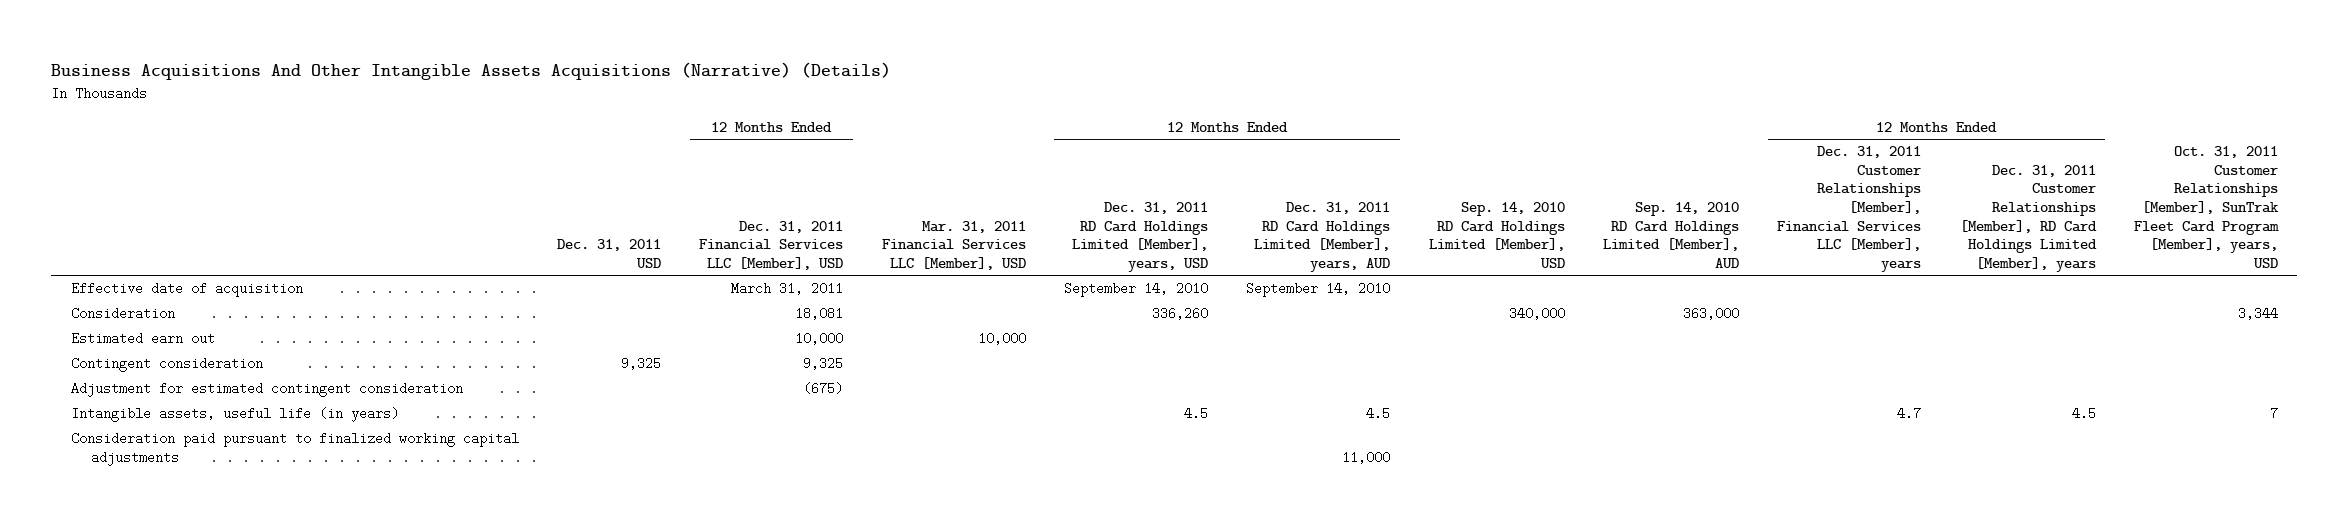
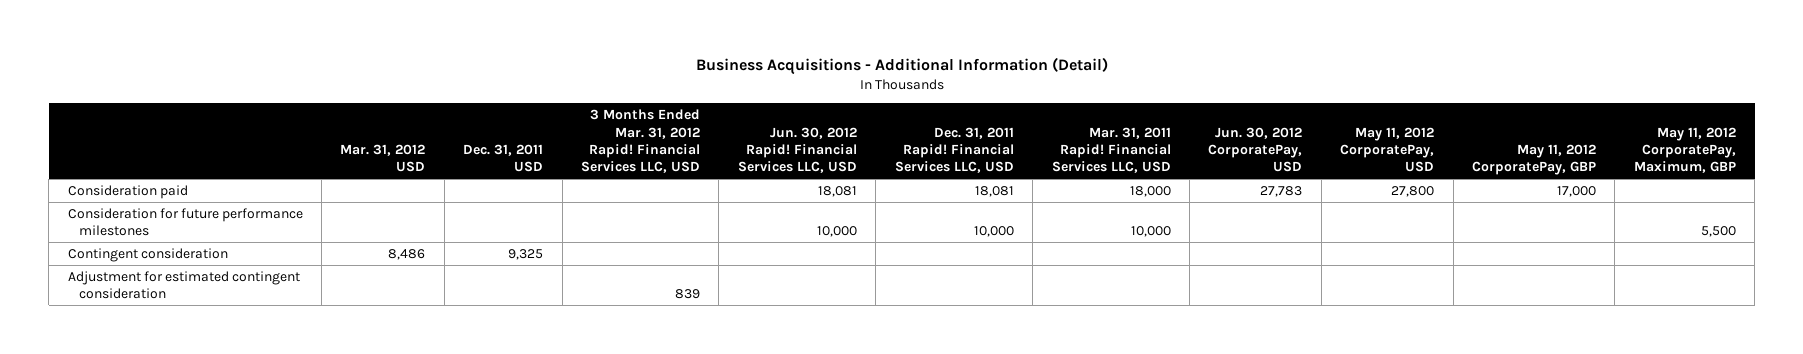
- Business Acquisitions And Other Intangible Assets Acquisitions (Narrative) (Details)
+ Business Acquisitions - Additional Information (Detail)
- | Dec. 31, 2011 USD | 12 Months Ended Dec. 31, 2011 Financial Services LLC [Member], USD | Mar. 31, 2011 Financial Services LLC [Member], USD | 12 Months Ended Dec. 31, 2011 RD Card Holdings Limited [Member], years, USD | 12 Months Ended Dec. 31, 2011 RD Card Holdings Limited [Member], years, AUD | Sep. 14, 2010 RD Card Holdings Limited [Member], USD | Sep. 14, 2010 RD Card Holdings Limited [Member], AUD | 12 Months Ended Dec. 31, 2011 Customer Relationships [Member], Financial Services LLC [Member], years | 12 Months Ended Dec. 31, 2011 Customer Relationships [Member], RD Card Holdings Limited [Member], years | Oct. 31, 2011 Customer Relationships [Member], SunTrak Fleet Card Program [Member], years, USD
+ | Mar. 31, 2012 USD | Dec. 31, 2011 USD | 3 Months Ended Mar. 31, 2012 Rapid! Financial Services LLC, USD | Jun. 30, 2012 Rapid! Financial Services LLC, USD | Dec. 31, 2011 Rapid! Financial Services LLC, USD | Mar. 31, 2011 Rapid! Financial Services LLC, USD | Jun. 30, 2012 CorporatePay, USD | May 11, 2012 CorporatePay, USD | May 11, 2012 CorporatePay, GBP | May 11, 2012 CorporatePay, Maximum, GBP
- Effective date of acquisition | | March 31, 2011 | | September 14, 2010 | September 14, 2010 | | | | |
- Consideration | | 18,081 | | 336,260 | | 340,000 | 363,000 | | | 3,344
- Estimated earn out | | 10,000 | 10,000 | | | | | | |
+ Consideration paid | | | | 18,081 | 18,081 | 18,000 | 27,783 | 27,800 | 17,000 |
+ Consideration for future performance milestones | | | | 10,000 | 10,000 | 10,000 | | | | 5,500
- Intangible assets, useful life (in years) | | | | 4.5 | 4.5 | | | 4.7 | 4.5 | 7
- Consideration paid pursuant to finalized working capital adjustments | | | | | 11,000 | | | | |

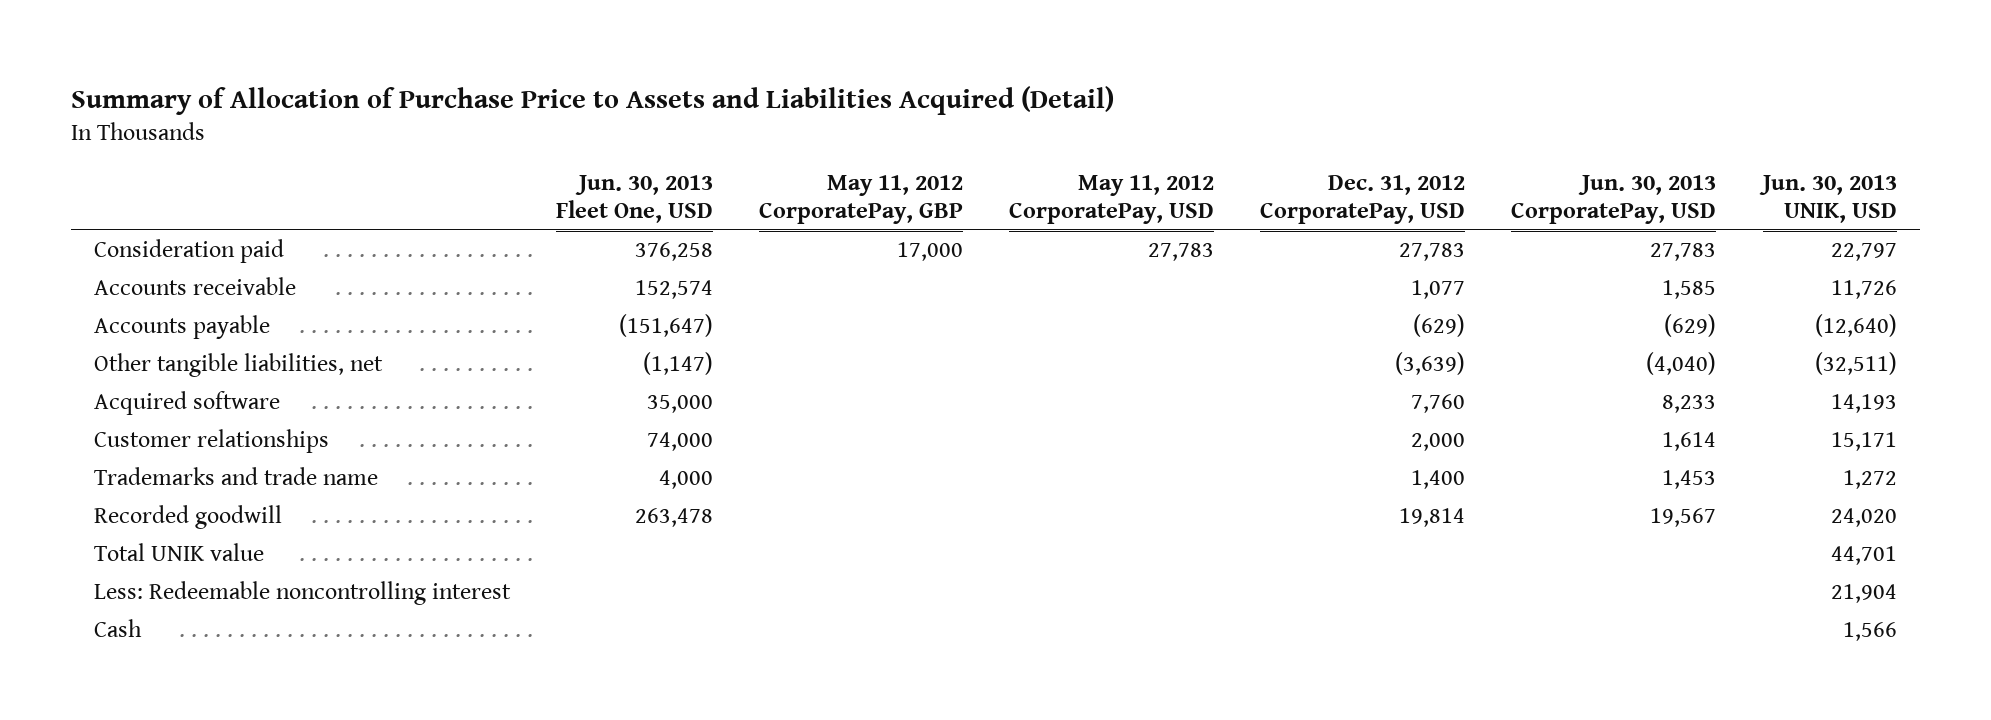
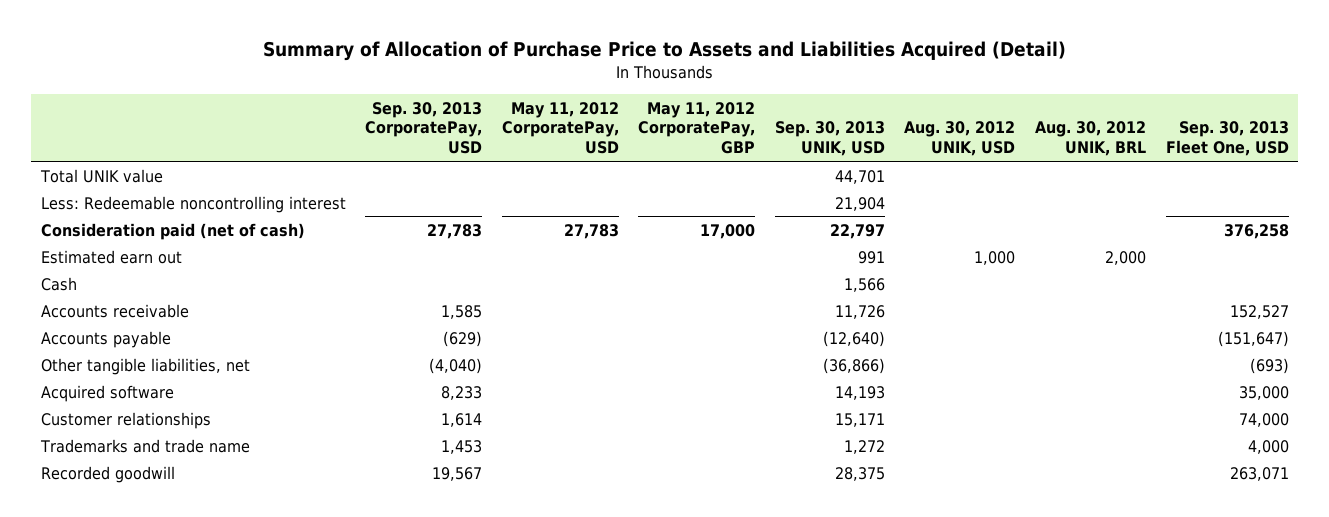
- | Jun. 30, 2013 Fleet One, USD | May 11, 2012 CorporatePay, GBP | May 11, 2012 CorporatePay, USD | Dec. 31, 2012 CorporatePay, USD | Jun. 30, 2013 CorporatePay, USD | Jun. 30, 2013 UNIK, USD
+ | Sep. 30, 2013 CorporatePay, USD | May 11, 2012 CorporatePay, USD | May 11, 2012 CorporatePay, GBP | Sep. 30, 2013 UNIK, USD | Aug. 30, 2012 UNIK, USD | Aug. 30, 2012 UNIK, BRL | Sep. 30, 2013 Fleet One, USD
- Consideration paid | 376,258 | 17,000 | 27,783 | 27,783 | 27,783 | 22,797
moved up: Total UNIK value | | | | 44,701 | | |
moved up: Less: Redeemable noncontrolling interest | | | | 21,904 | | |
+ Consideration paid (net of cash) | 27,783 | 27,783 | 17,000 | 22,797 | | | 376,258
+ Estimated earn out | | | | 991 | 1,000 | 2,000 |
moved up: Cash | | | | 1,566 | | |

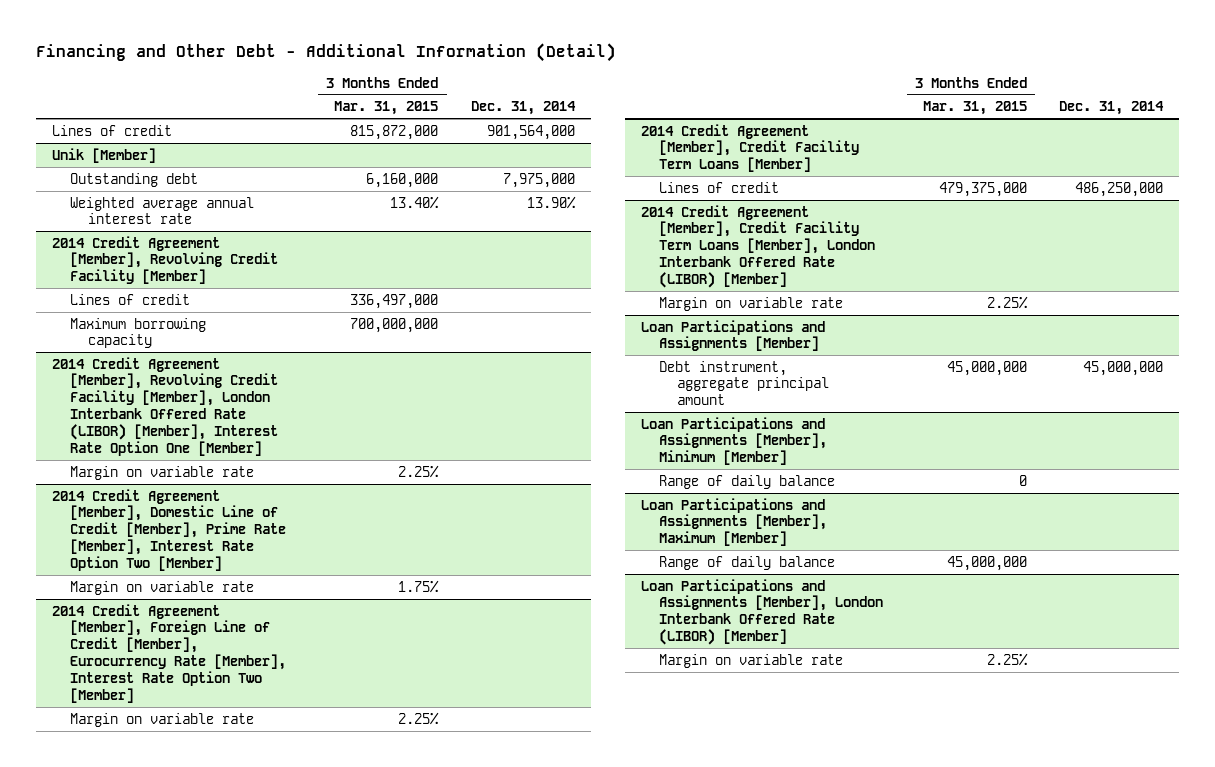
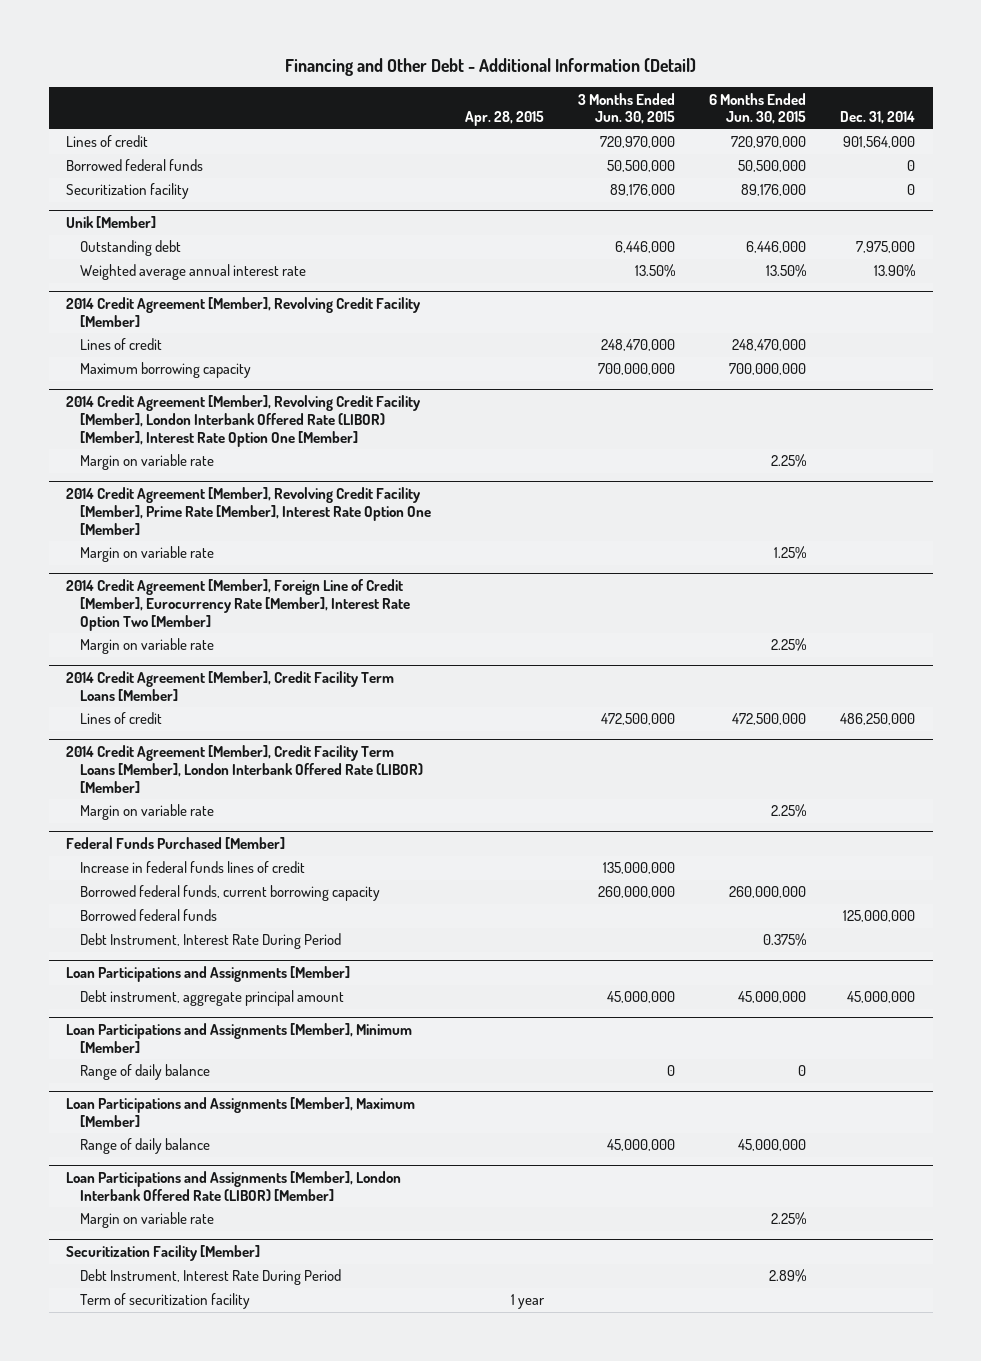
- | 3 Months Ended Mar. 31, 2015 | Dec. 31, 2014
+ | Apr. 28, 2015 | 3 Months Ended Jun. 30, 2015 | 6 Months Ended Jun. 30, 2015 | Dec. 31, 2014
+ Borrowed federal funds | | 50,500,000 | 50,500,000 | 0
+ Securitization facility | | 89,176,000 | 89,176,000 | 0
- 2014 Credit Agreement [Member], Domestic Line of Credit [Member], Prime Rate [Member], Interest Rate Option Two [Member]
+ 2014 Credit Agreement [Member], Revolving Credit Facility [Member], Prime Rate [Member], Interest Rate Option One [Member]
+ Federal Funds Purchased [Member]
+ Increase in federal funds lines of credit | | 135,000,000 | |
+ Borrowed federal funds, current borrowing capacity | | 260,000,000 | 260,000,000 |
+ Borrowed federal funds | | | | 125,000,000
+ Debt Instrument, Interest Rate During Period | | | 0.375% |
+ Securitization Facility [Member]
+ Debt Instrument, Interest Rate During Period | | | 2.89% |
+ Term of securitization facility | 1 year | | |

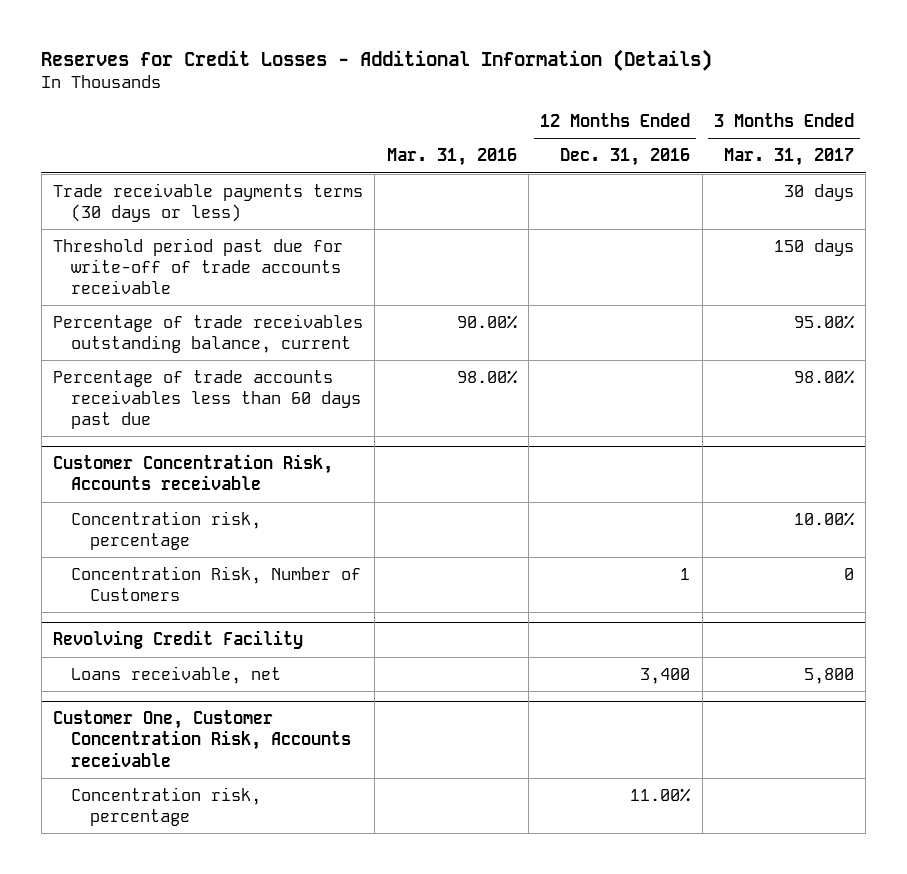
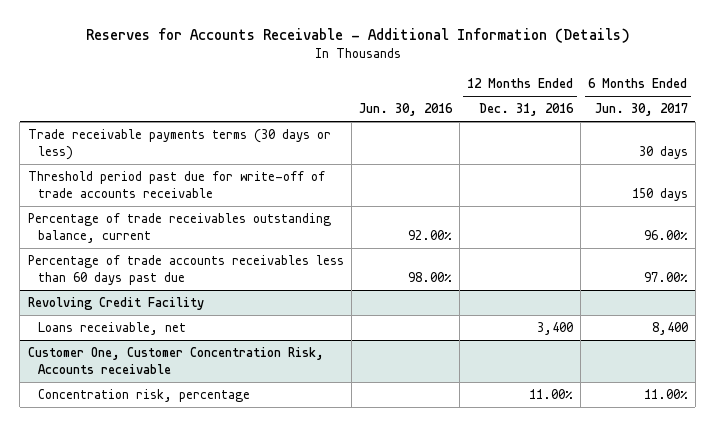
- Reserves for Credit Losses - Additional Information (Details)
+ Reserves for Accounts Receivable - Additional Information (Details)
- | Mar. 31, 2016 | 12 Months Ended Dec. 31, 2016 | 3 Months Ended Mar. 31, 2017
+ | Jun. 30, 2016 | 12 Months Ended Dec. 31, 2016 | 6 Months Ended Jun. 30, 2017
- Customer Concentration Risk, Accounts receivable
- Concentration risk, percentage | | | 10.00%
- Concentration Risk, Number of Customers | | 1 | 0

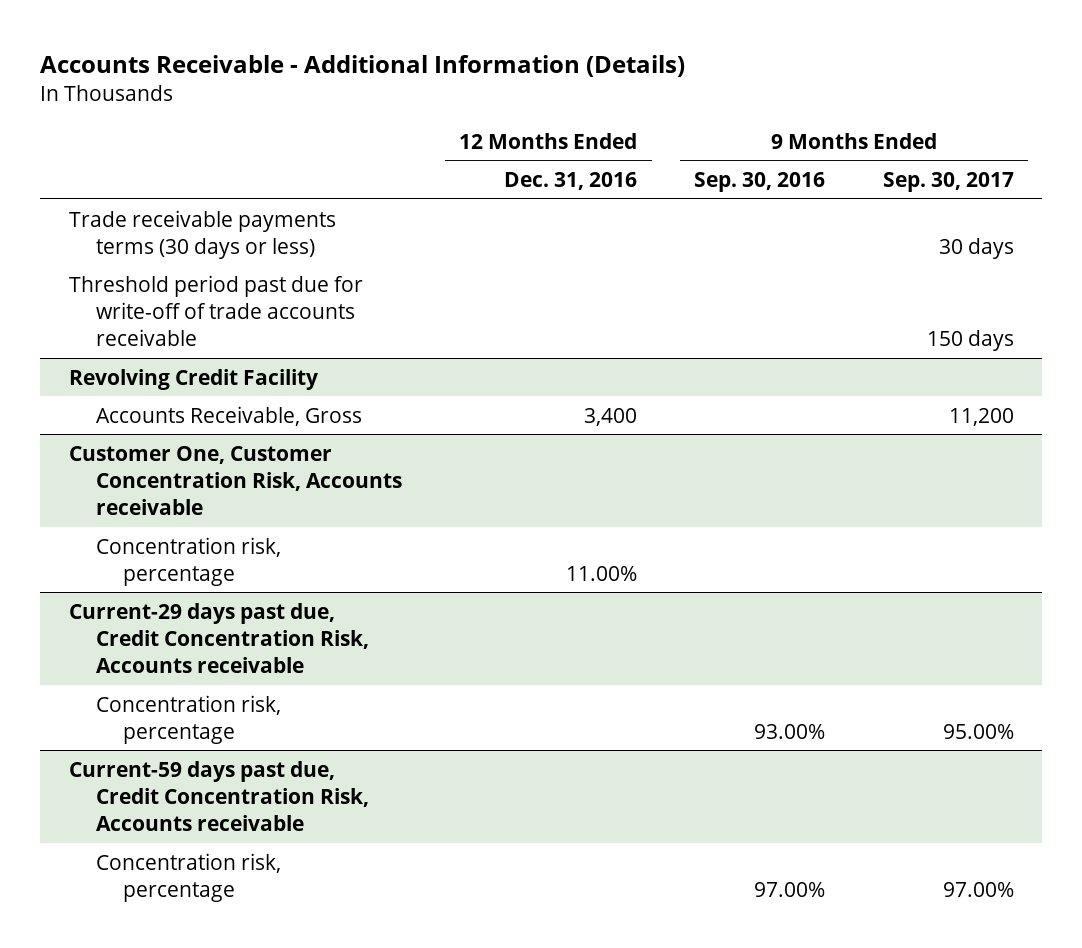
- Reserves for Accounts Receivable - Additional Information (Details)
+ Accounts Receivable - Additional Information (Details)
- | Jun. 30, 2016 | 12 Months Ended Dec. 31, 2016 | 6 Months Ended Jun. 30, 2017
+ | 12 Months Ended Dec. 31, 2016 | 9 Months Ended Sep. 30, 2016 | 9 Months Ended Sep. 30, 2017
- Percentage of trade receivables outstanding balance, current | 92.00% | | 96.00%
- Percentage of trade accounts receivables less than 60 days past due | 98.00% | | 97.00%
@ Revolving Credit Facility
- Loans receivable, net | | 3,400 | 8,400
+ Accounts Receivable, Gross | 3,400 | | 11,200
+ Current-29 days past due, Credit Concentration Risk, Accounts receivable
+ Concentration risk, percentage | | 93.00% | 95.00%
+ Current-59 days past due, Credit Concentration Risk, Accounts receivable
+ Concentration risk, percentage | | 97.00% | 97.00%

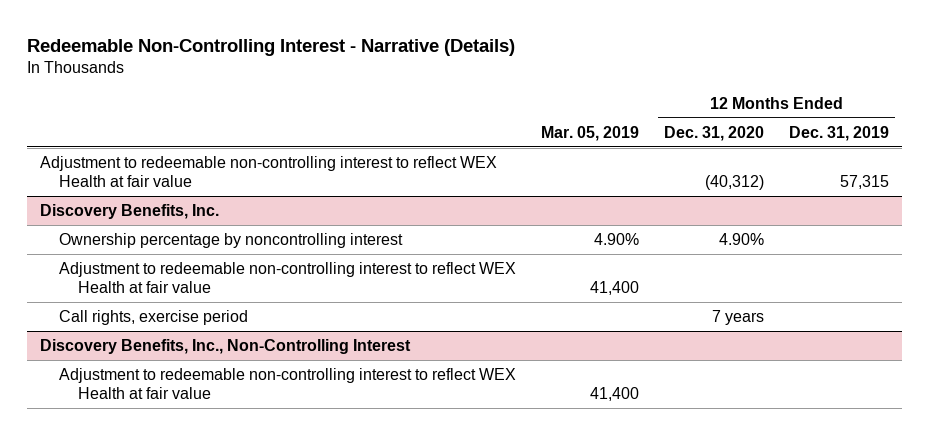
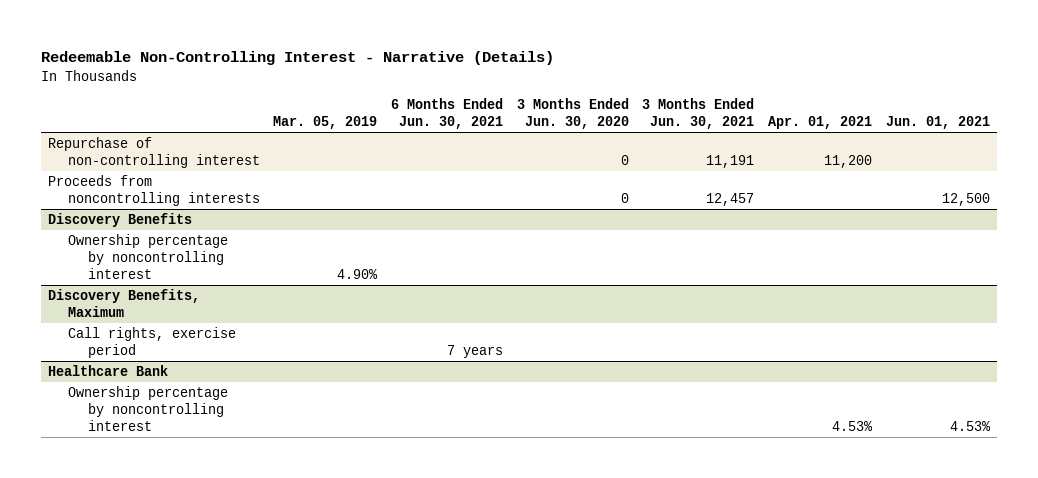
- | Mar. 05, 2019 | 12 Months Ended Dec. 31, 2020 | 12 Months Ended Dec. 31, 2019
+ | Mar. 05, 2019 | 6 Months Ended Jun. 30, 2021 | 3 Months Ended Jun. 30, 2020 | 3 Months Ended Jun. 30, 2021 | Apr. 01, 2021 | Jun. 01, 2021
- Adjustment to redeemable non-controlling interest to reflect WEX Health at fair value | | (40,312) | 57,315
- Discovery Benefits, Inc.
+ Repurchase of non-controlling interest | | | 0 | 11,191 | 11,200 |
+ Proceeds from noncontrolling interests | | | 0 | 12,457 | | 12,500
+ Discovery Benefits
- Adjustment to redeemable non-controlling interest to reflect WEX Health at fair value | 41,400 | |
- Call rights, exercise period | | 7 years |
- Discovery Benefits, Inc., Non-Controlling Interest
- Adjustment to redeemable non-controlling interest to reflect WEX Health at fair value | 41,400 | |
+ Discovery Benefits, Maximum
+ Call rights, exercise period | | 7 years | | | |
+ Healthcare Bank
+ Ownership percentage by noncontrolling interest | | | | | 4.53% | 4.53%

